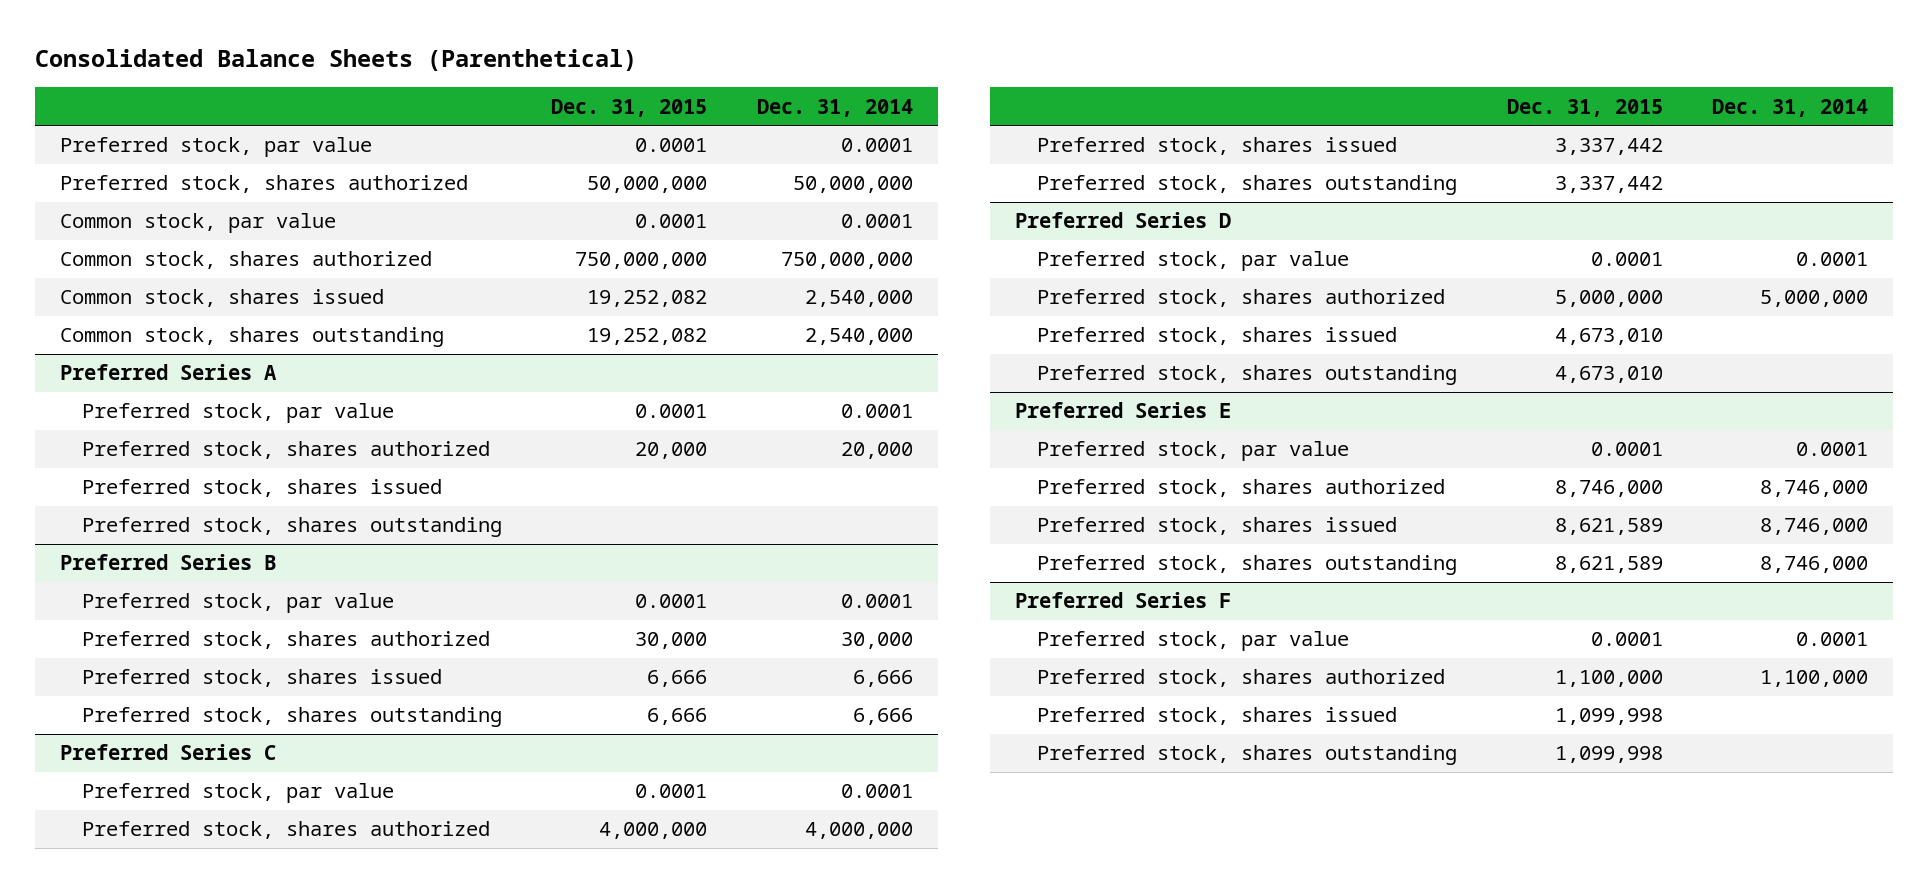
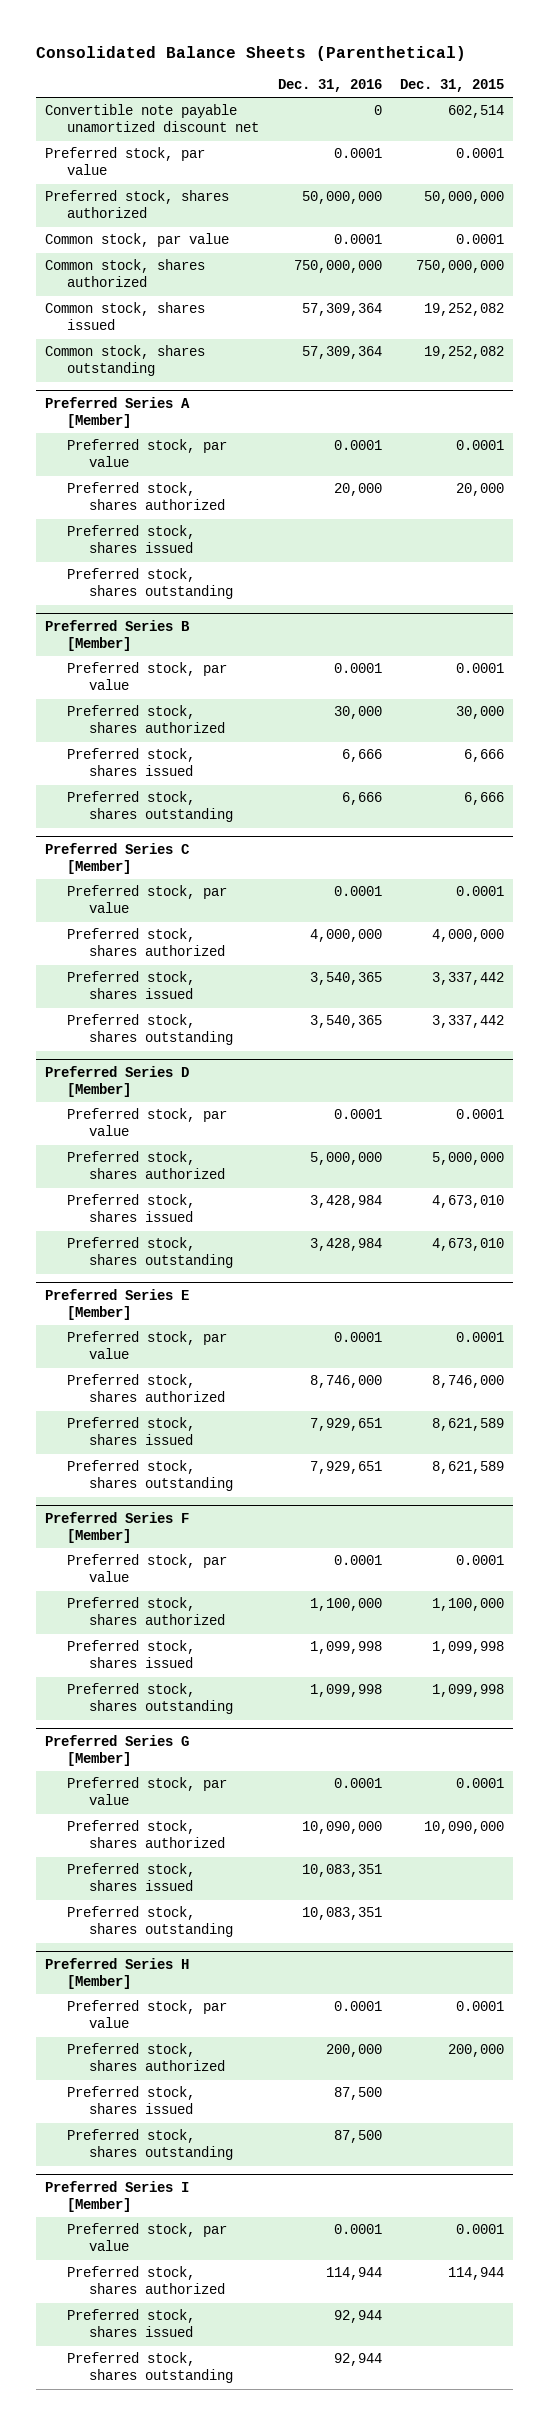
- | Dec. 31, 2015 | Dec. 31, 2014
+ | Dec. 31, 2016 | Dec. 31, 2015
+ Convertible note payable unamortized discount net | 0 | 602,514
- Preferred Series A
+ Preferred Series A [Member]
- Preferred Series B
+ Preferred Series B [Member]
- Preferred Series C
+ Preferred Series C [Member]
- Preferred Series D
+ Preferred Series D [Member]
- Preferred Series E
+ Preferred Series E [Member]
- Preferred Series F
+ Preferred Series F [Member]
+ Preferred Series G [Member]
+ Preferred stock, par value | 0.0001 | 0.0001
+ Preferred stock, shares authorized | 10,090,000 | 10,090,000
+ Preferred stock, shares issued | 10,083,351 |
+ Preferred stock, shares outstanding | 10,083,351 |
+ Preferred Series H [Member]
+ Preferred stock, par value | 0.0001 | 0.0001
+ Preferred stock, shares authorized | 200,000 | 200,000
+ Preferred stock, shares issued | 87,500 |
+ Preferred stock, shares outstanding | 87,500 |
+ Preferred Series I [Member]
+ Preferred stock, par value | 0.0001 | 0.0001
+ Preferred stock, shares authorized | 114,944 | 114,944
+ Preferred stock, shares issued | 92,944 |
+ Preferred stock, shares outstanding | 92,944 |

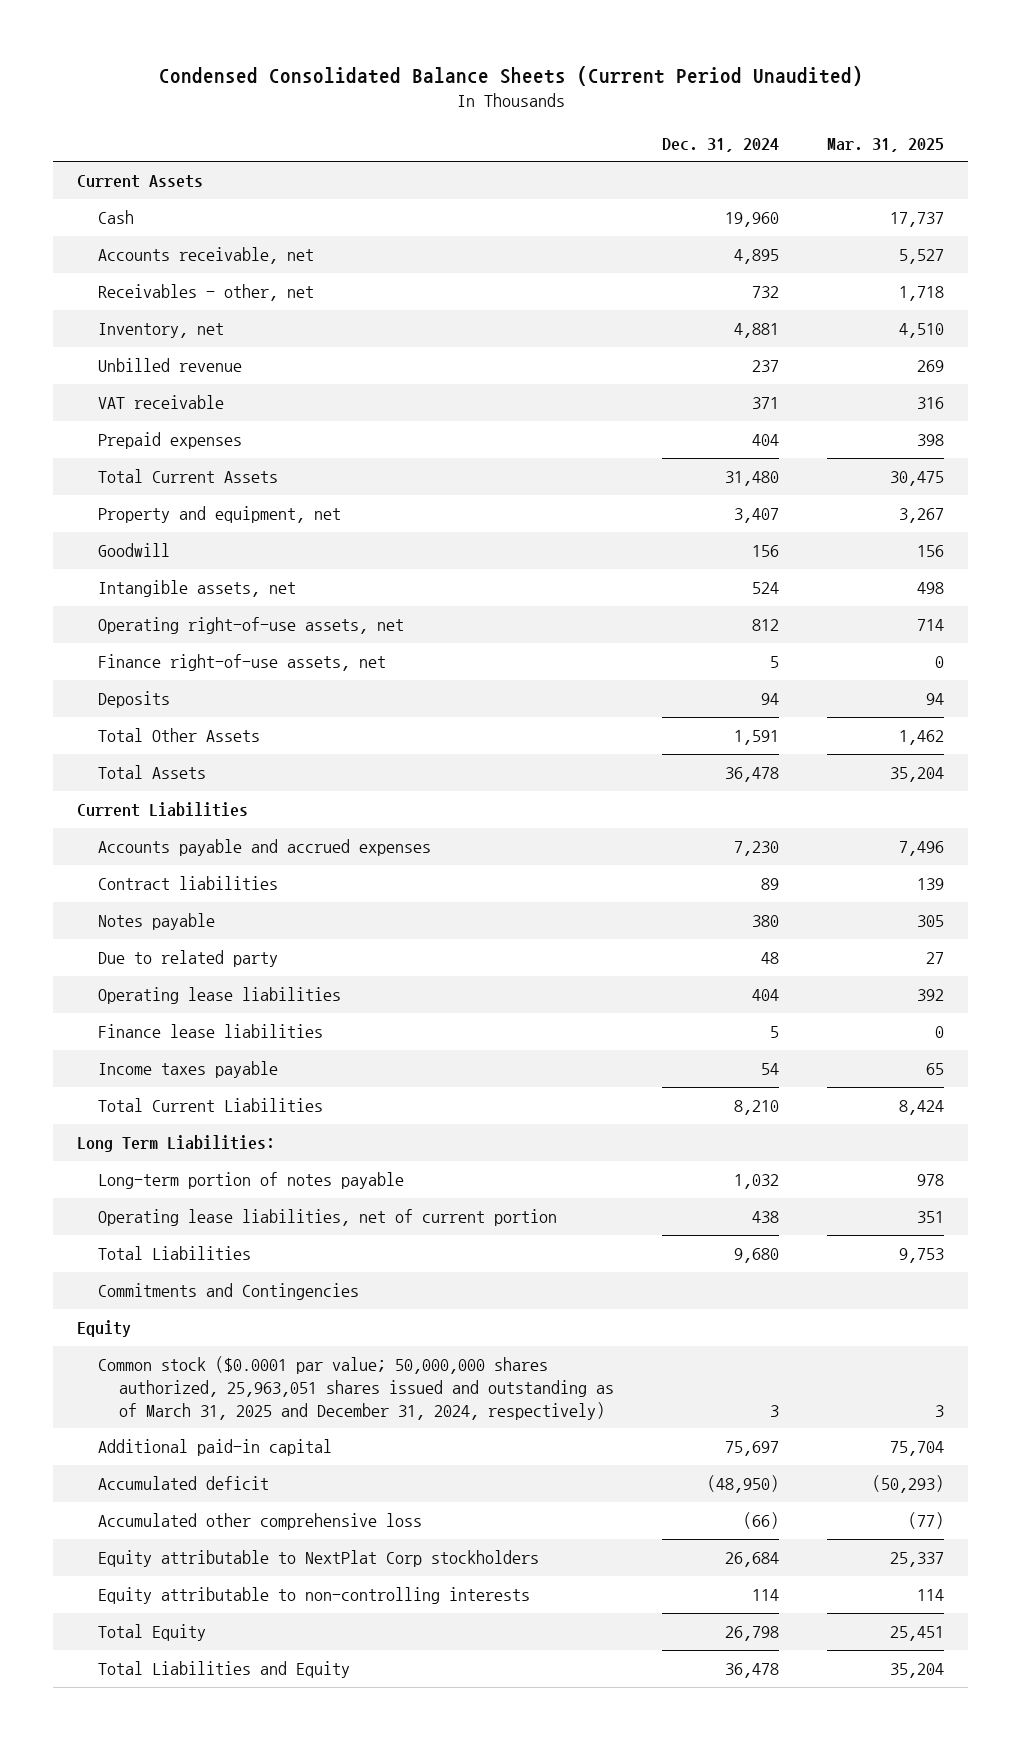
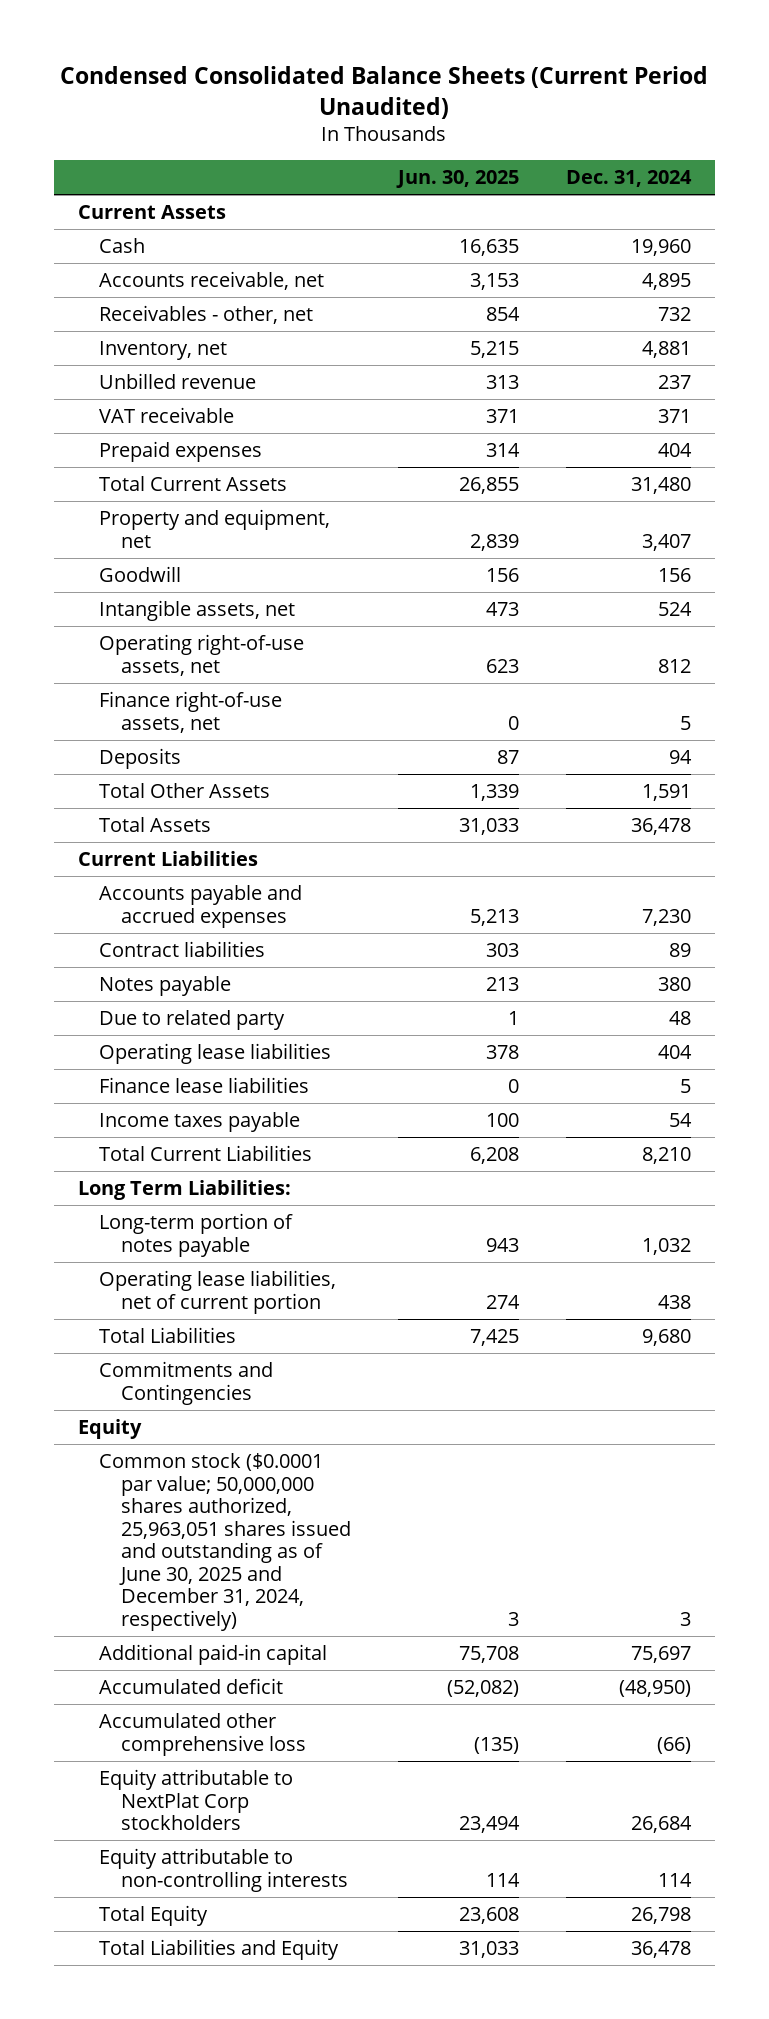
- | Dec. 31, 2024 | Mar. 31, 2025
+ | Jun. 30, 2025 | Dec. 31, 2024
- Common stock ($0.0001 par value; 50,000,000 shares authorized, 25,963,051 shares issued and outstanding as of March 31, 2025 and December 31, 2024, respectively) | 3 | 3
+ Common stock ($0.0001 par value; 50,000,000 shares authorized, 25,963,051 shares issued and outstanding as of June 30, 2025 and December 31, 2024, respectively) | 3 | 3

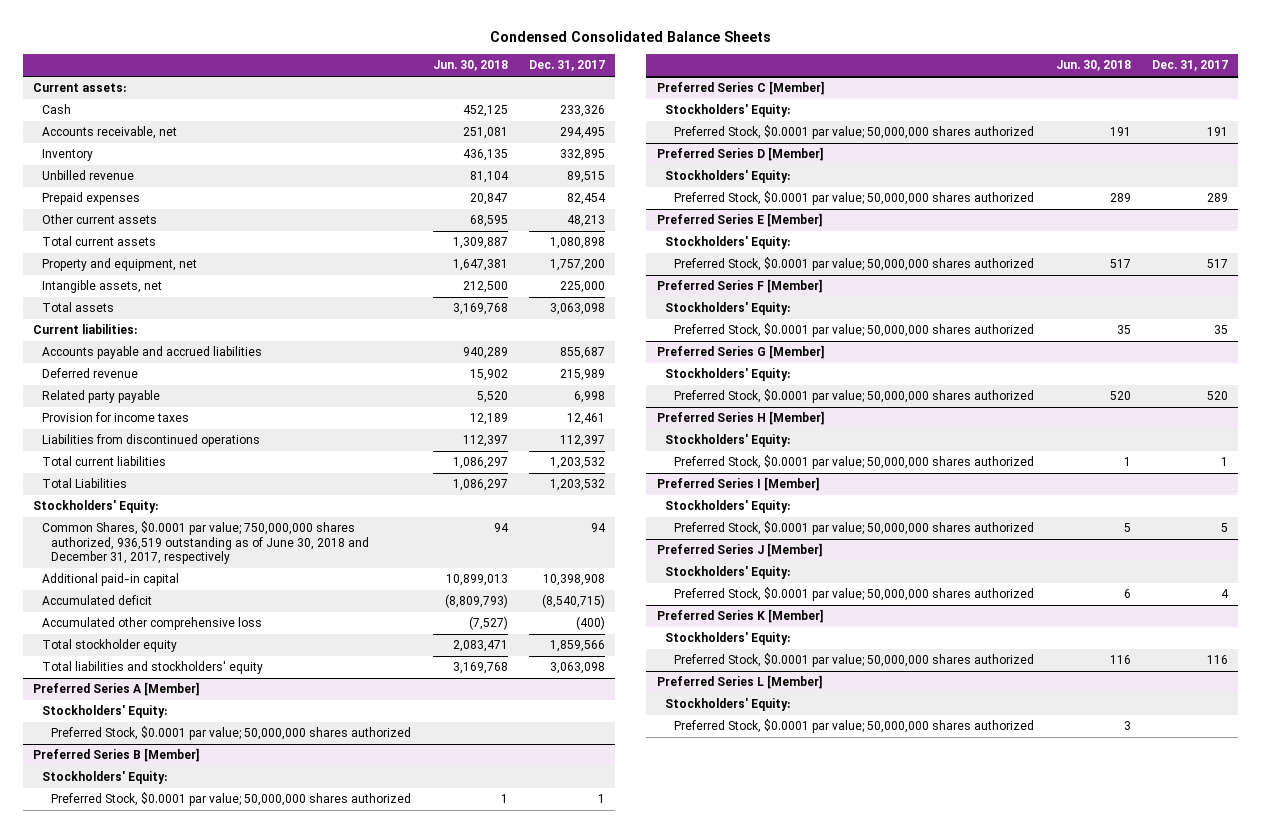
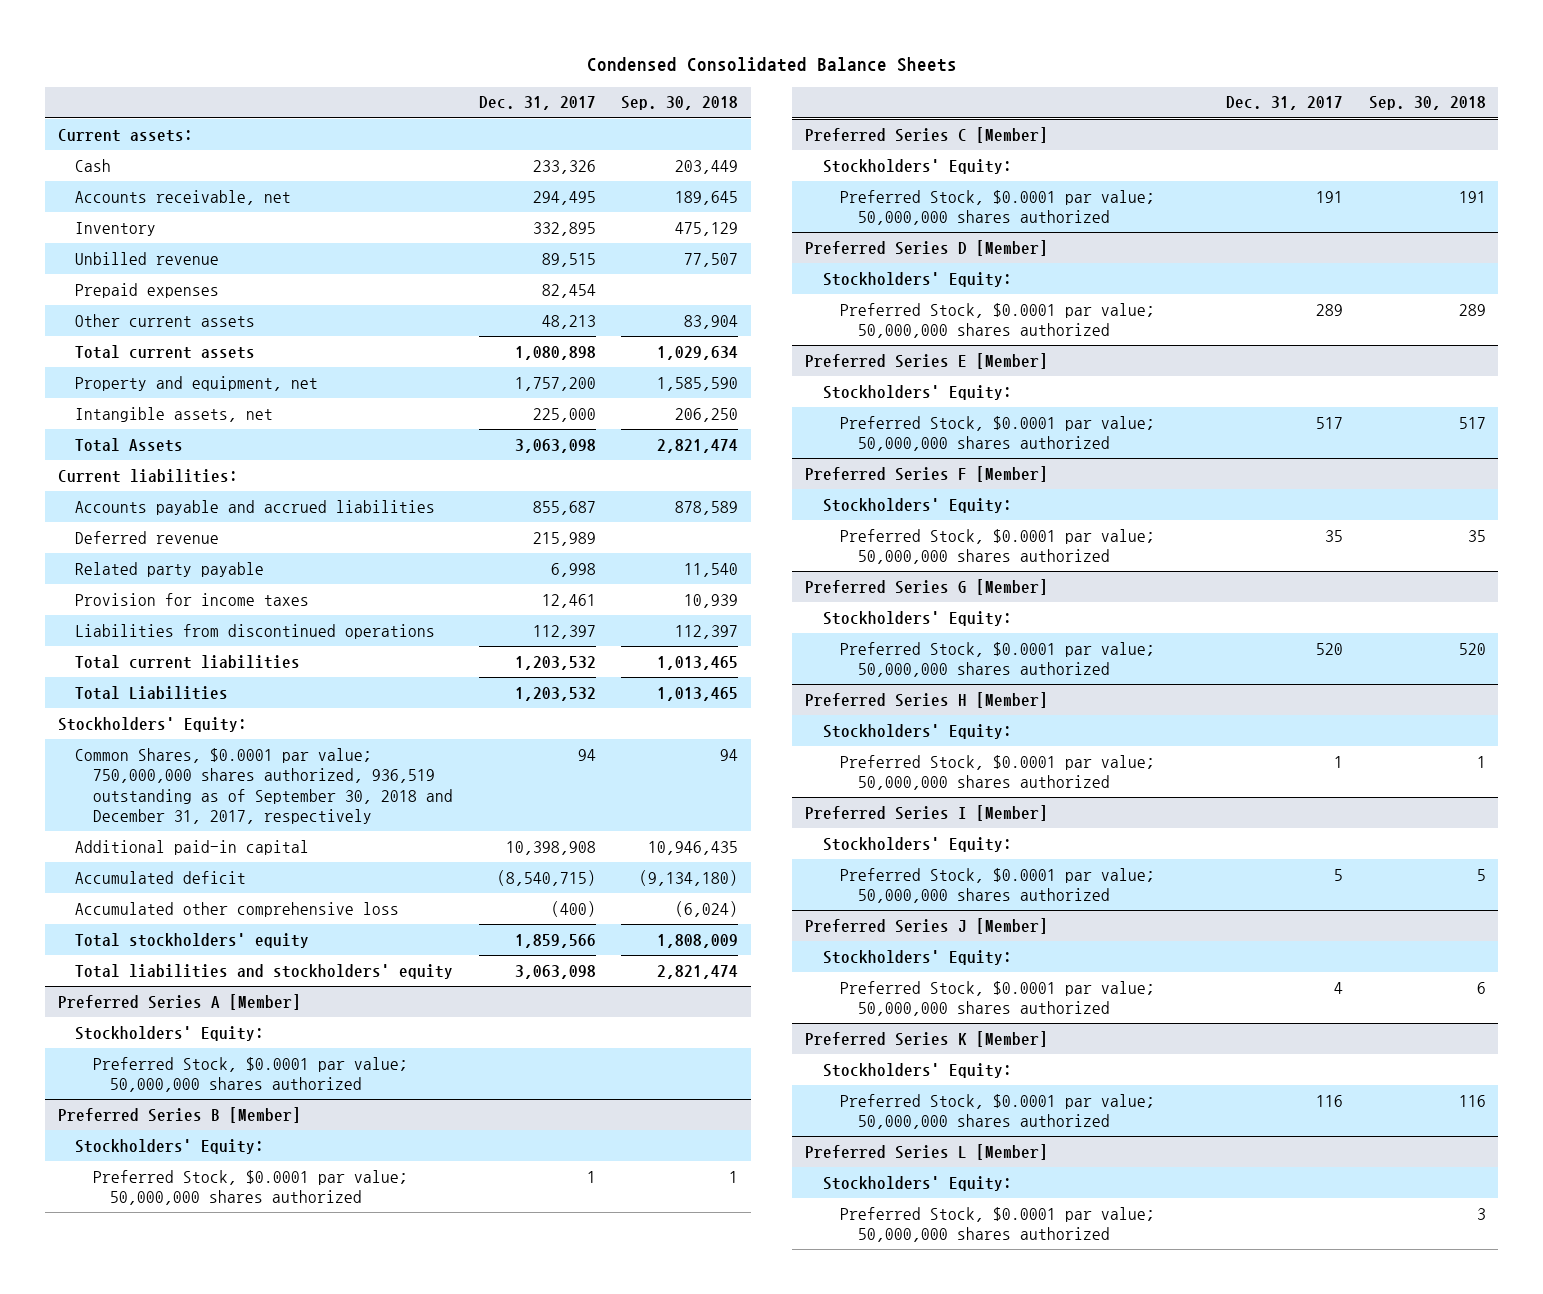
- | Jun. 30, 2018 | Dec. 31, 2017
+ | Dec. 31, 2017 | Sep. 30, 2018
- Total assets | 3,169,768 | 3,063,098
+ Total Assets | 3,063,098 | 2,821,474
- Common Shares, $0.0001 par value; 750,000,000 shares authorized, 936,519 outstanding as of June 30, 2018 and December 31, 2017, respectively | 94 | 94
+ Common Shares, $0.0001 par value; 750,000,000 shares authorized, 936,519 outstanding as of September 30, 2018 and December 31, 2017, respectively | 94 | 94
- Total stockholder equity | 2,083,471 | 1,859,566
+ Total stockholders' equity | 1,859,566 | 1,808,009

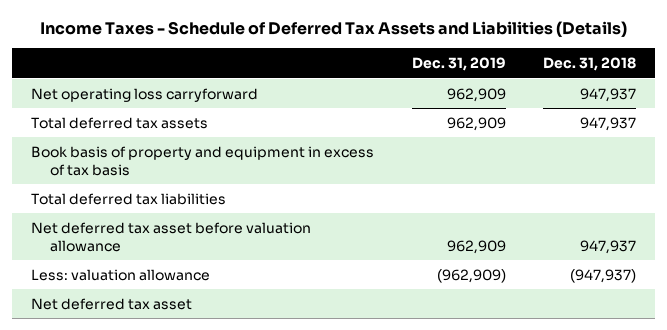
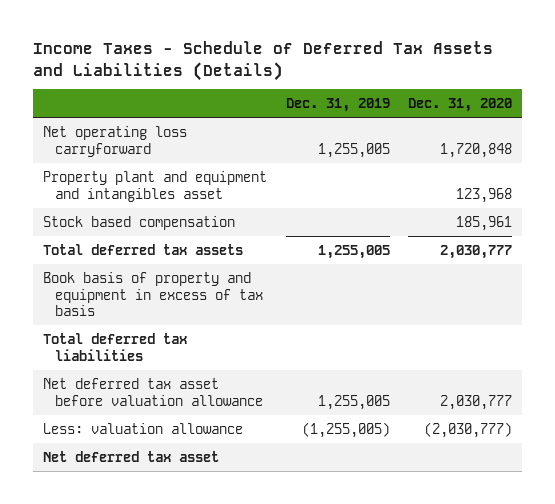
- | Dec. 31, 2019 | Dec. 31, 2018
+ | Dec. 31, 2019 | Dec. 31, 2020
- Net operating loss carryforward | 962,909 | 947,937
- Total deferred tax assets | 962,909 | 947,937
+ Net operating loss carryforward | 1,255,005 | 1,720,848
+ Property plant and equipment and intangibles asset | | 123,968
+ Stock based compensation | | 185,961
+ Total deferred tax assets | 1,255,005 | 2,030,777
- Net deferred tax asset before valuation allowance | 962,909 | 947,937
- Less: valuation allowance | (962,909) | (947,937)
+ Net deferred tax asset before valuation allowance | 1,255,005 | 2,030,777
+ Less: valuation allowance | (1,255,005) | (2,030,777)

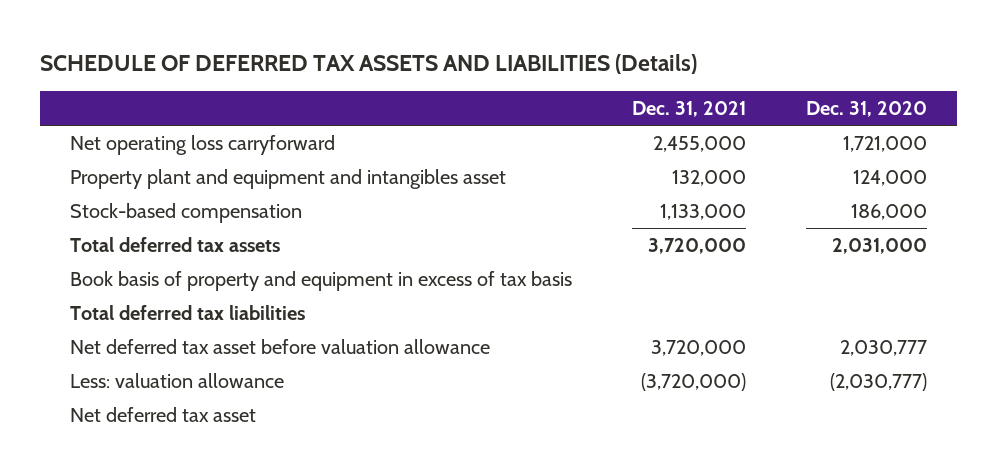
- Income Taxes - Schedule of Deferred Tax Assets and Liabilities (Details)
+ SCHEDULE OF DEFERRED TAX ASSETS AND LIABILITIES (Details)
- | Dec. 31, 2019 | Dec. 31, 2020
+ | Dec. 31, 2021 | Dec. 31, 2020
- Net operating loss carryforward | 1,255,005 | 1,720,848
- Property plant and equipment and intangibles asset | | 123,968
- Stock based compensation | | 185,961
- Total deferred tax assets | 1,255,005 | 2,030,777
+ Net operating loss carryforward | 2,455,000 | 1,721,000
+ Property plant and equipment and intangibles asset | 132,000 | 124,000
+ Stock-based compensation | 1,133,000 | 186,000
+ Total deferred tax assets | 3,720,000 | 2,031,000

